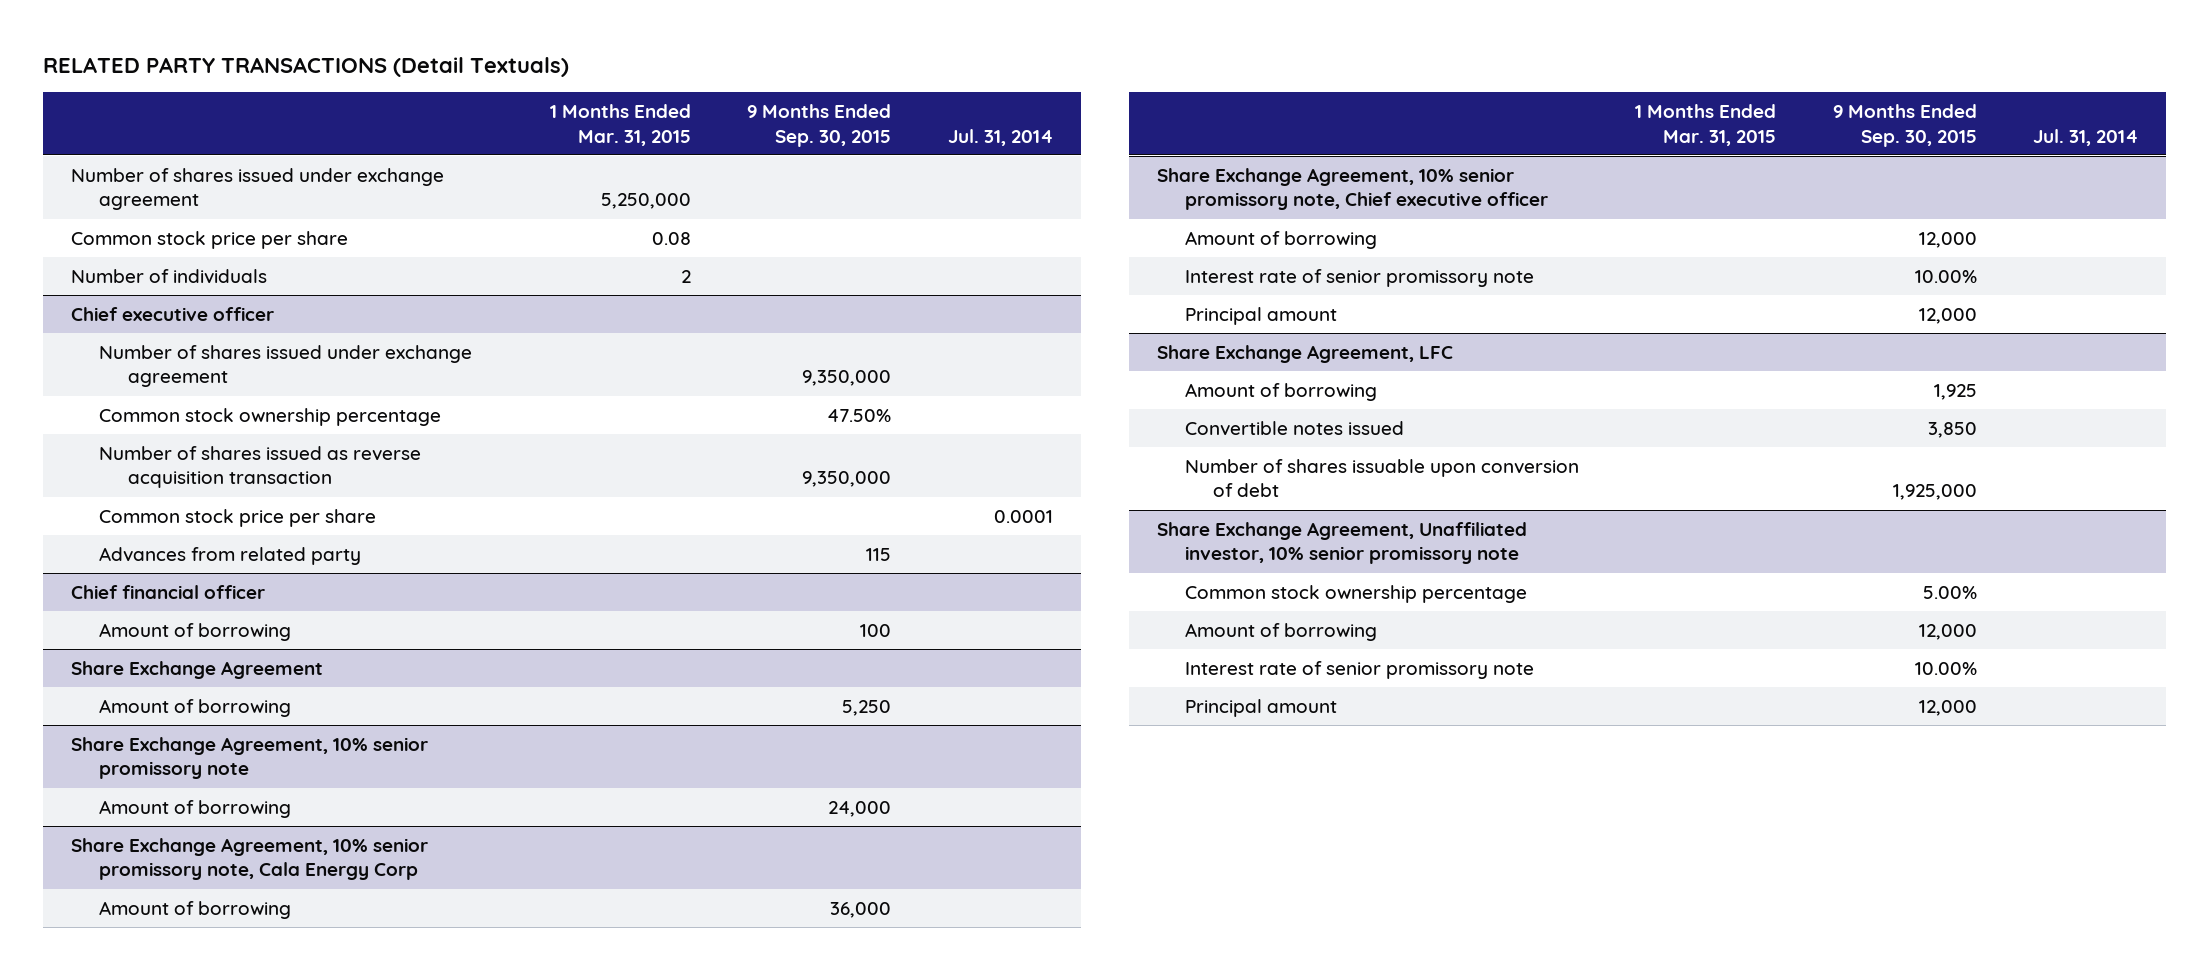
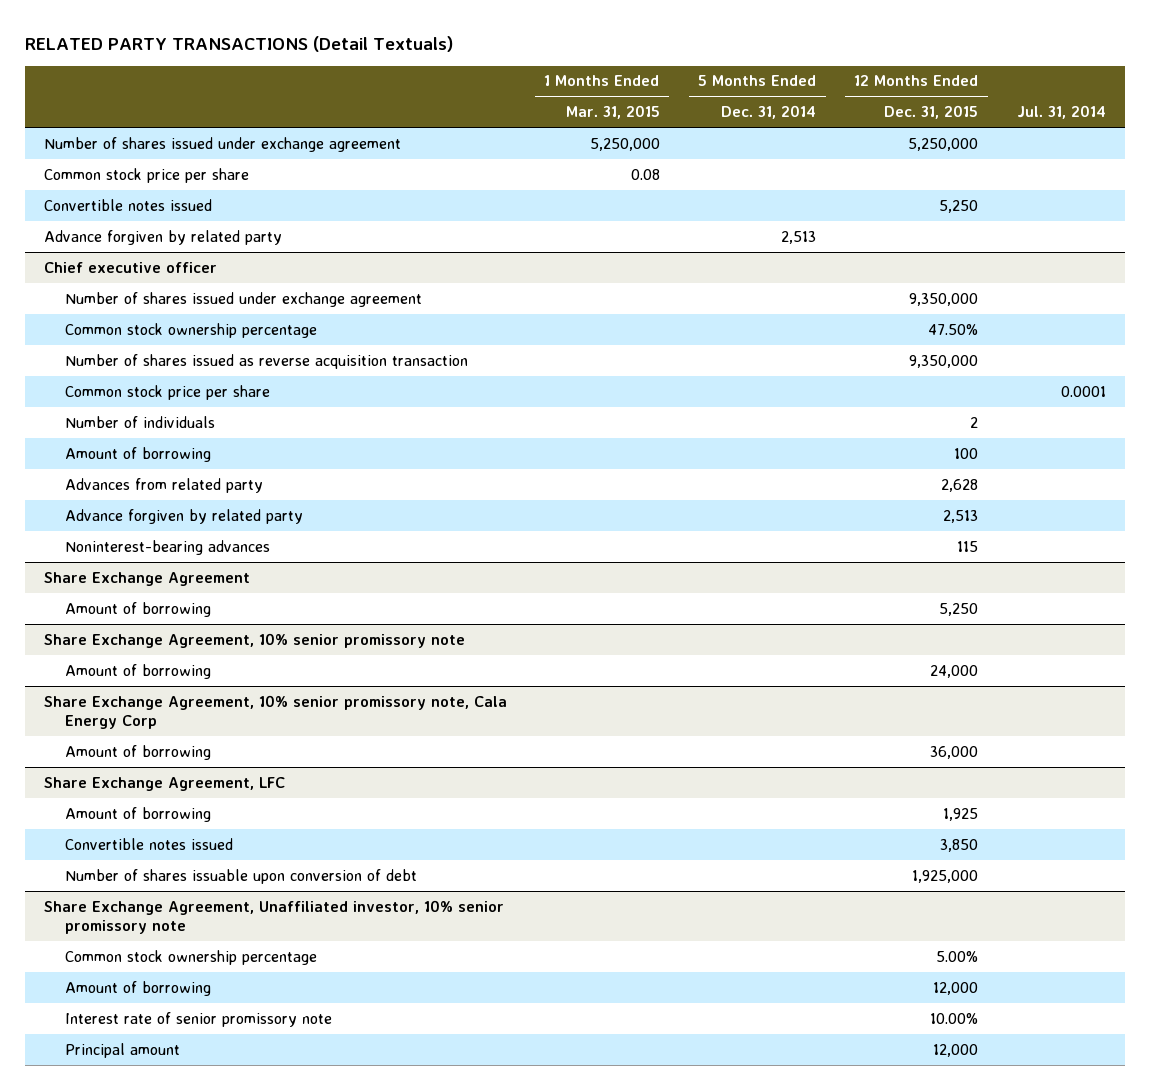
- | 1 Months Ended Mar. 31, 2015 | 9 Months Ended Sep. 30, 2015 | Jul. 31, 2014
+ | 1 Months Ended Mar. 31, 2015 | 5 Months Ended Dec. 31, 2014 | 12 Months Ended Dec. 31, 2015 | Jul. 31, 2014
- Number of individuals | 2 | |
+ Convertible notes issued | | | 5,250 |
+ Advance forgiven by related party | | 2,513 | |
@ Chief executive officer
+ Number of individuals | | | 2 |
+ Amount of borrowing | | | 100 |
- Chief financial officer
- Amount of borrowing | | 100 |
@ Chief executive officer
+ Advance forgiven by related party | | | 2,513 |
+ Noninterest-bearing advances | | | 115 |
- Share Exchange Agreement, 10% senior promissory note, Chief executive officer
- Amount of borrowing | | 12,000 |
- Interest rate of senior promissory note | | 10.00% |
- Principal amount | | 12,000 |

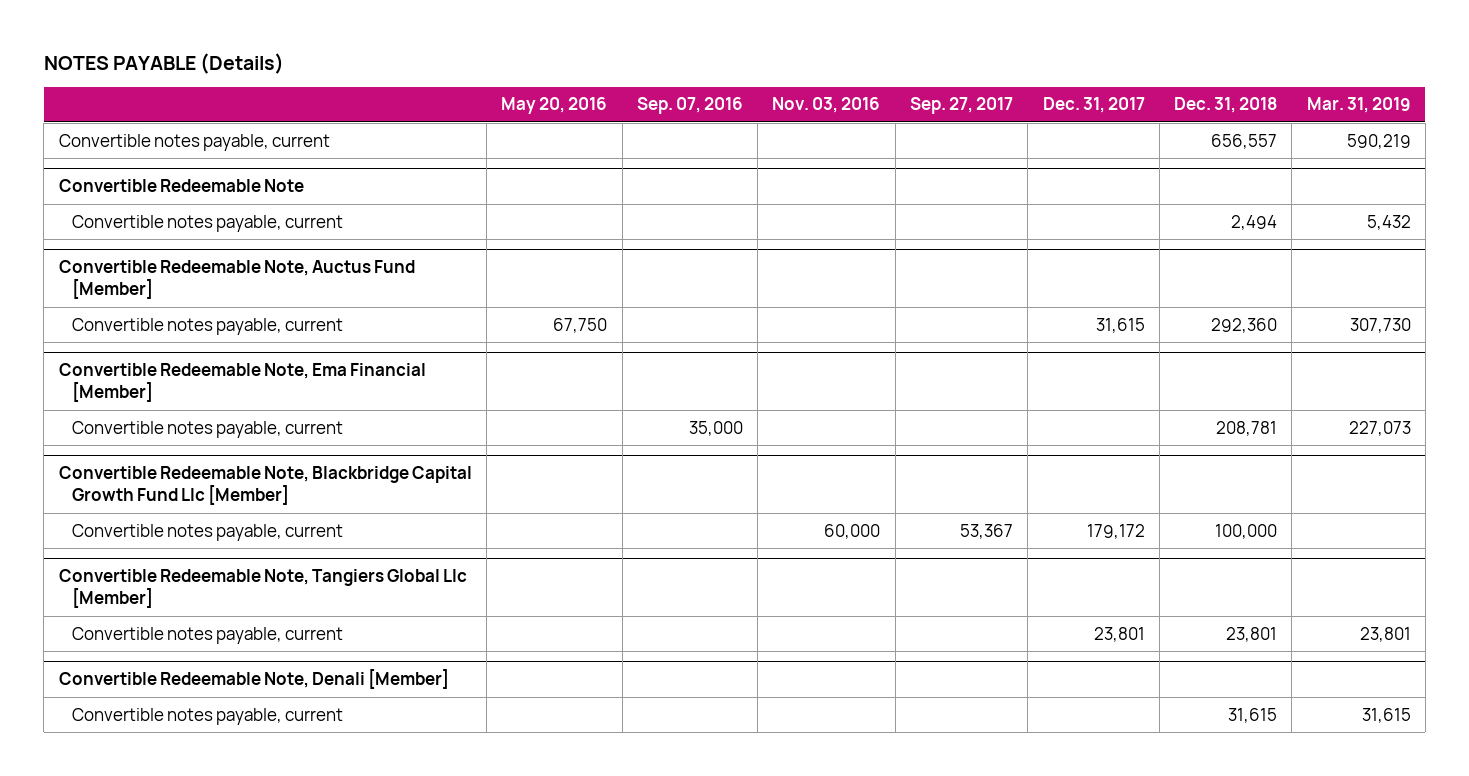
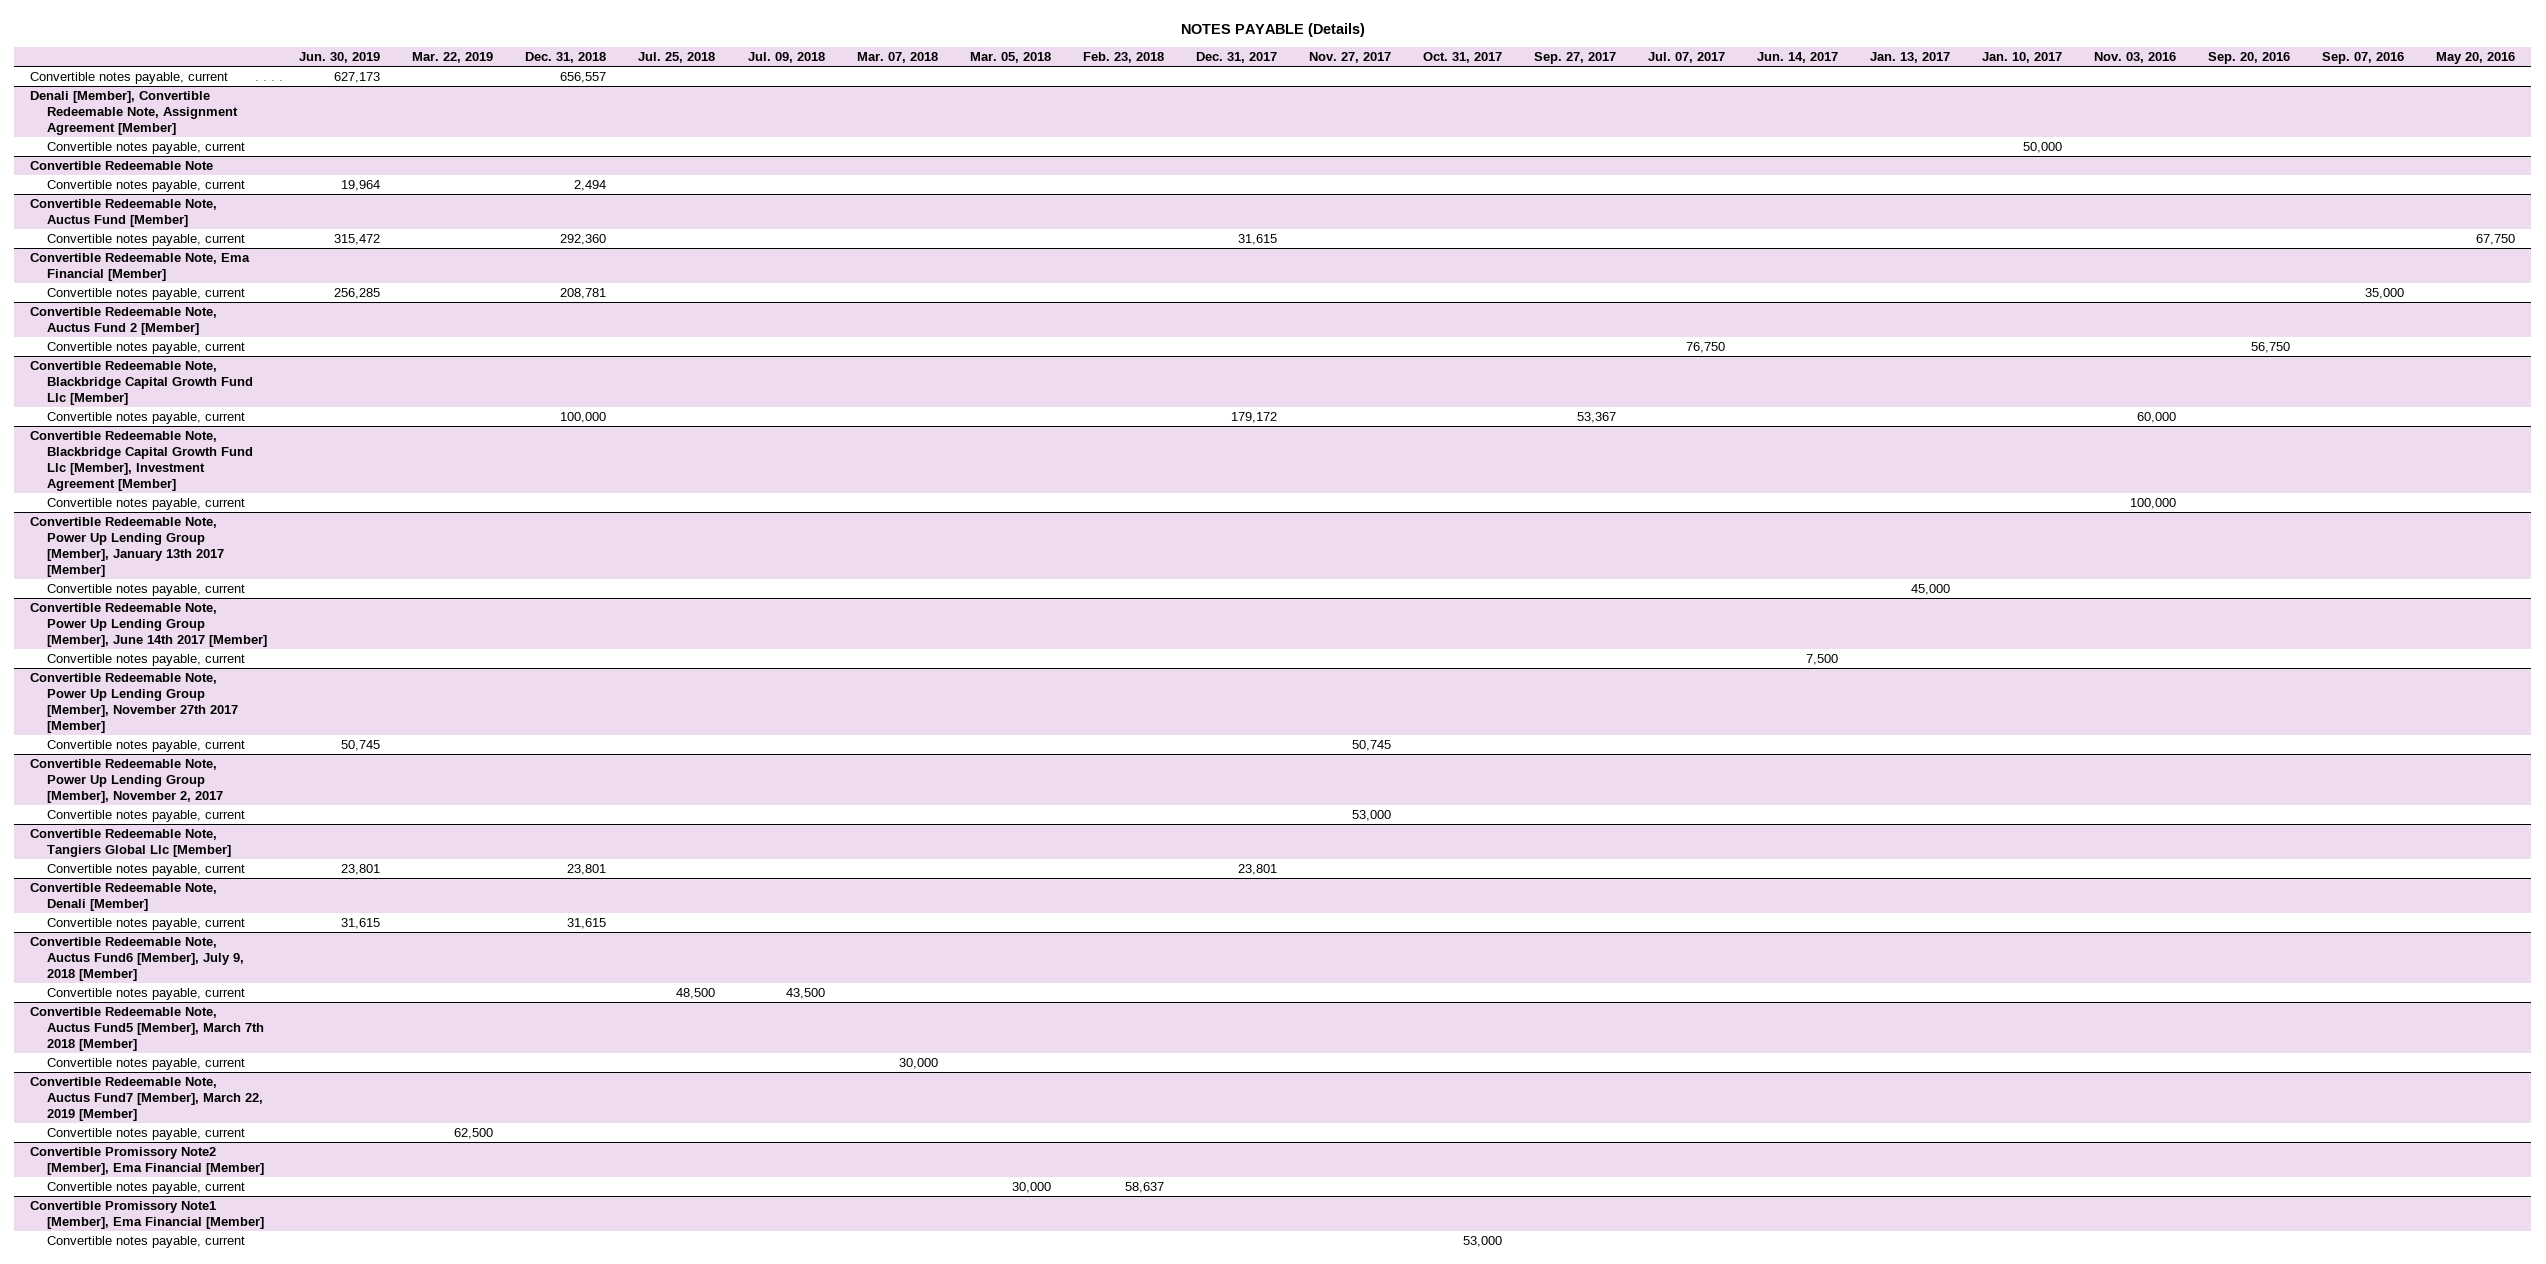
- | May 20, 2016 | Sep. 07, 2016 | Nov. 03, 2016 | Sep. 27, 2017 | Dec. 31, 2017 | Dec. 31, 2018 | Mar. 31, 2019
+ | Jun. 30, 2019 | Mar. 22, 2019 | Dec. 31, 2018 | Jul. 25, 2018 | Jul. 09, 2018 | Mar. 07, 2018 | Mar. 05, 2018 | Feb. 23, 2018 | Dec. 31, 2017 | Nov. 27, 2017 | Oct. 31, 2017 | Sep. 27, 2017 | Jul. 07, 2017 | Jun. 14, 2017 | Jan. 13, 2017 | Jan. 10, 2017 | Nov. 03, 2016 | Sep. 20, 2016 | Sep. 07, 2016 | May 20, 2016
+ Denali [Member], Convertible Redeemable Note, Assignment Agreement [Member]
+ Convertible notes payable, current | | | | | | | | | | | | | | | | 50,000 | | | |
+ Convertible Redeemable Note, Auctus Fund 2 [Member]
+ Convertible notes payable, current | | | | | | | | | | | | | 76,750 | | | | | 56,750 | |
+ Convertible Redeemable Note, Blackbridge Capital Growth Fund Llc [Member], Investment Agreement [Member]
+ Convertible notes payable, current | | | | | | | | | | | | | | | | | 100,000 | | |
+ Convertible Redeemable Note, Power Up Lending Group [Member], January 13th 2017 [Member]
+ Convertible notes payable, current | | | | | | | | | | | | | | | 45,000 | | | | |
+ Convertible Redeemable Note, Power Up Lending Group [Member], June 14th 2017 [Member]
+ Convertible notes payable, current | | | | | | | | | | | | | | 7,500 | | | | | |
+ Convertible Redeemable Note, Power Up Lending Group [Member], November 27th 2017 [Member]
+ Convertible notes payable, current | 50,745 | | | | | | | | | 50,745 | | | | | | | | | |
+ Convertible Redeemable Note, Power Up Lending Group [Member], November 2, 2017
+ Convertible notes payable, current | | | | | | | | | | 53,000 | | | | | | | | | |
+ Convertible Redeemable Note, Auctus Fund6 [Member], July 9, 2018 [Member]
+ Convertible notes payable, current | | | | 48,500 | 43,500 | | | | | | | | | | | | | | |
+ Convertible Redeemable Note, Auctus Fund5 [Member], March 7th 2018 [Member]
+ Convertible notes payable, current | | | | | | 30,000 | | | | | | | | | | | | | |
+ Convertible Redeemable Note, Auctus Fund7 [Member], March 22, 2019 [Member]
+ Convertible notes payable, current | | 62,500 | | | | | | | | | | | | | | | | | |
+ Convertible Promissory Note2 [Member], Ema Financial [Member]
+ Convertible notes payable, current | | | | | | | 30,000 | 58,637 | | | | | | | | | | | |
+ Convertible Promissory Note1 [Member], Ema Financial [Member]
+ Convertible notes payable, current | | | | | | | | | | | 53,000 | | | | | | | | |

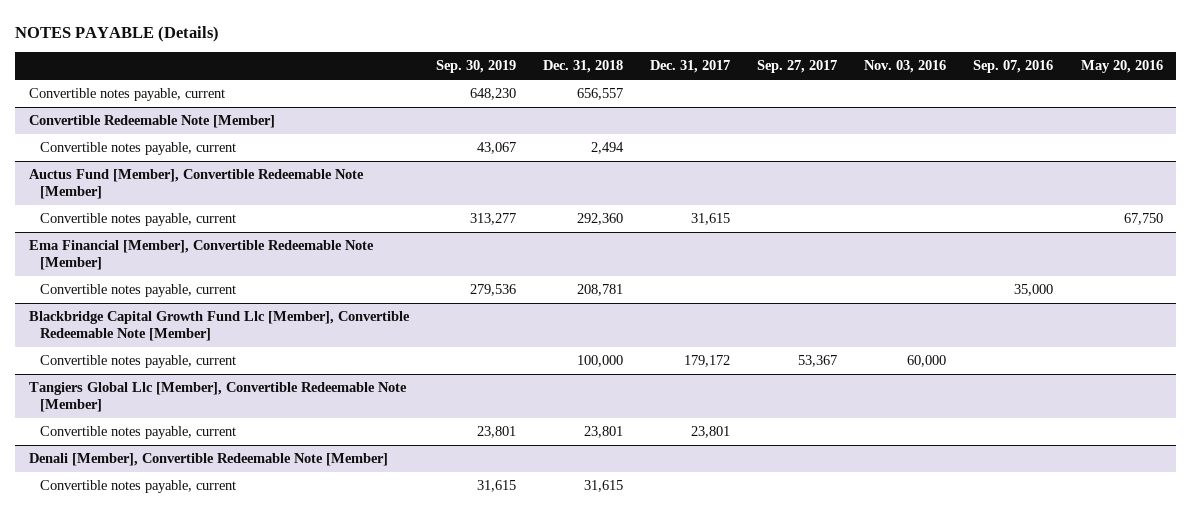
- | Jun. 30, 2019 | Mar. 22, 2019 | Dec. 31, 2018 | Jul. 25, 2018 | Jul. 09, 2018 | Mar. 07, 2018 | Mar. 05, 2018 | Feb. 23, 2018 | Dec. 31, 2017 | Nov. 27, 2017 | Oct. 31, 2017 | Sep. 27, 2017 | Jul. 07, 2017 | Jun. 14, 2017 | Jan. 13, 2017 | Jan. 10, 2017 | Nov. 03, 2016 | Sep. 20, 2016 | Sep. 07, 2016 | May 20, 2016
+ | Sep. 30, 2019 | Dec. 31, 2018 | Dec. 31, 2017 | Sep. 27, 2017 | Nov. 03, 2016 | Sep. 07, 2016 | May 20, 2016
- Denali [Member], Convertible Redeemable Note, Assignment Agreement [Member]
- Convertible notes payable, current | | | | | | | | | | | | | | | | 50,000 | | | |
- Convertible Redeemable Note
+ Convertible Redeemable Note [Member]
- Convertible Redeemable Note, Auctus Fund [Member]
+ Auctus Fund [Member], Convertible Redeemable Note [Member]
- Convertible Redeemable Note, Ema Financial [Member]
+ Ema Financial [Member], Convertible Redeemable Note [Member]
- Convertible Redeemable Note, Auctus Fund 2 [Member]
- Convertible notes payable, current | | | | | | | | | | | | | 76,750 | | | | | 56,750 | |
- Convertible Redeemable Note, Blackbridge Capital Growth Fund Llc [Member]
+ Blackbridge Capital Growth Fund Llc [Member], Convertible Redeemable Note [Member]
- Convertible Redeemable Note, Blackbridge Capital Growth Fund Llc [Member], Investment Agreement [Member]
- Convertible notes payable, current | | | | | | | | | | | | | | | | | 100,000 | | |
- Convertible Redeemable Note, Power Up Lending Group [Member], January 13th 2017 [Member]
- Convertible notes payable, current | | | | | | | | | | | | | | | 45,000 | | | | |
- Convertible Redeemable Note, Power Up Lending Group [Member], June 14th 2017 [Member]
- Convertible notes payable, current | | | | | | | | | | | | | | 7,500 | | | | | |
- Convertible Redeemable Note, Power Up Lending Group [Member], November 27th 2017 [Member]
- Convertible notes payable, current | 50,745 | | | | | | | | | 50,745 | | | | | | | | | |
- Convertible Redeemable Note, Power Up Lending Group [Member], November 2, 2017
- Convertible notes payable, current | | | | | | | | | | 53,000 | | | | | | | | | |
- Convertible Redeemable Note, Tangiers Global Llc [Member]
+ Tangiers Global Llc [Member], Convertible Redeemable Note [Member]
- Convertible Redeemable Note, Denali [Member]
+ Denali [Member], Convertible Redeemable Note [Member]
- Convertible Redeemable Note, Auctus Fund6 [Member], July 9, 2018 [Member]
- Convertible notes payable, current | | | | 48,500 | 43,500 | | | | | | | | | | | | | | |
- Convertible Redeemable Note, Auctus Fund5 [Member], March 7th 2018 [Member]
- Convertible notes payable, current | | | | | | 30,000 | | | | | | | | | | | | | |
- Convertible Redeemable Note, Auctus Fund7 [Member], March 22, 2019 [Member]
- Convertible notes payable, current | | 62,500 | | | | | | | | | | | | | | | | | |
- Convertible Promissory Note2 [Member], Ema Financial [Member]
- Convertible notes payable, current | | | | | | | 30,000 | 58,637 | | | | | | | | | | | |
- Convertible Promissory Note1 [Member], Ema Financial [Member]
- Convertible notes payable, current | | | | | | | | | | | 53,000 | | | | | | | | |

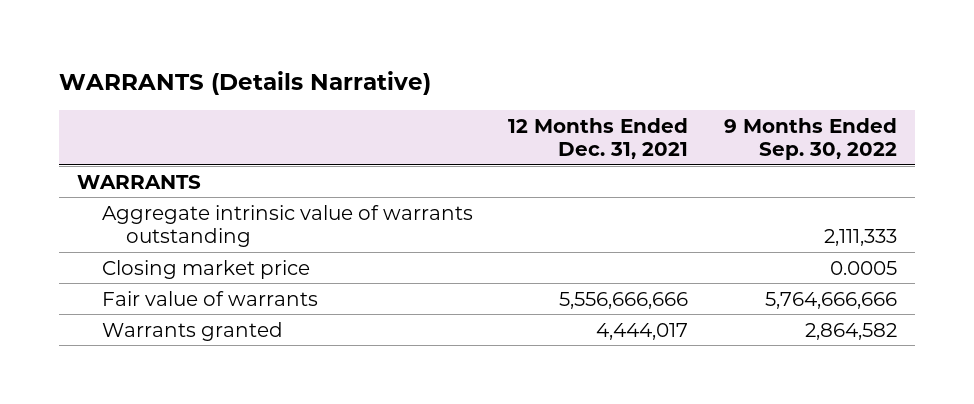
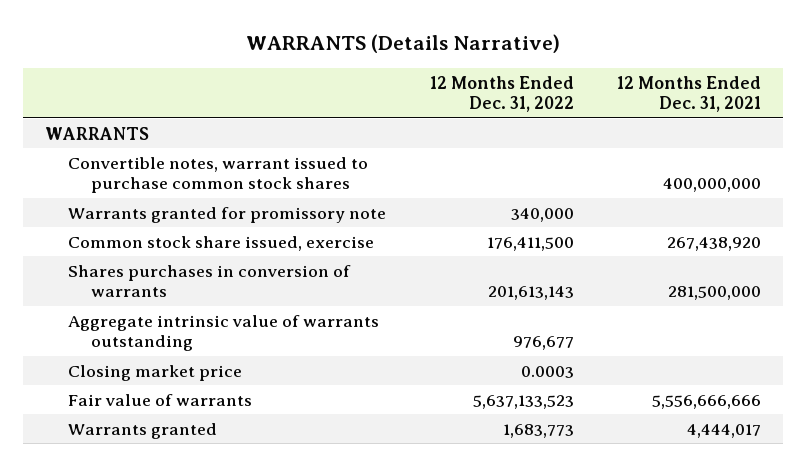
- | 12 Months Ended Dec. 31, 2021 | 9 Months Ended Sep. 30, 2022
+ | 12 Months Ended Dec. 31, 2022 | 12 Months Ended Dec. 31, 2021
+ Convertible notes, warrant issued to purchase common stock shares | | 400,000,000
+ Warrants granted for promissory note | 340,000 |
+ Common stock share issued, exercise | 176,411,500 | 267,438,920
+ Shares purchases in conversion of warrants | 201,613,143 | 281,500,000

